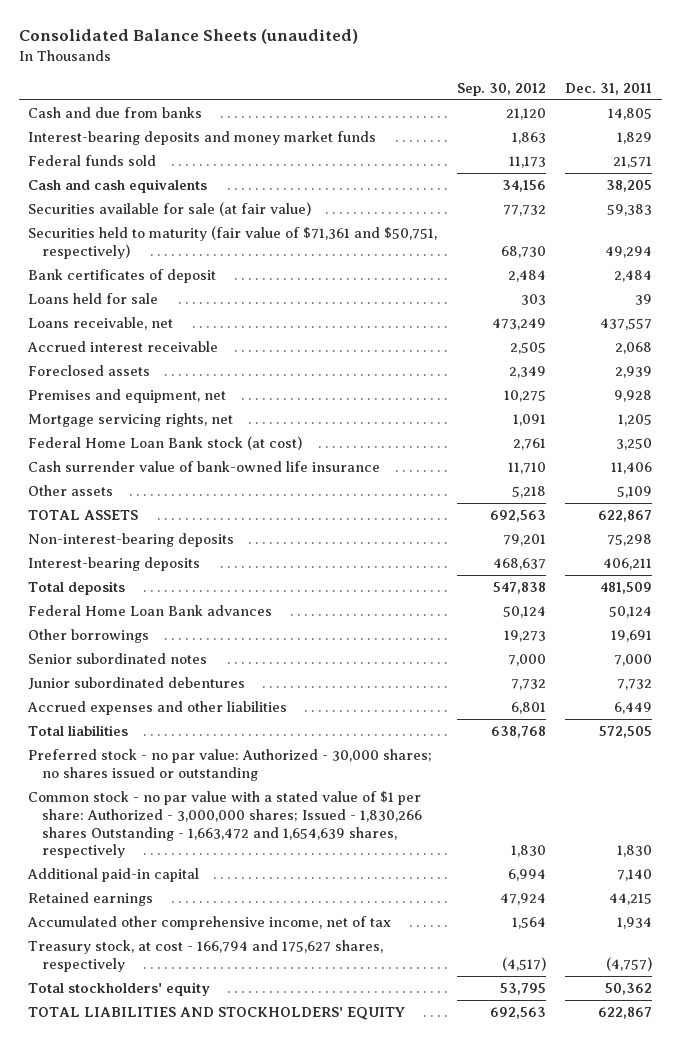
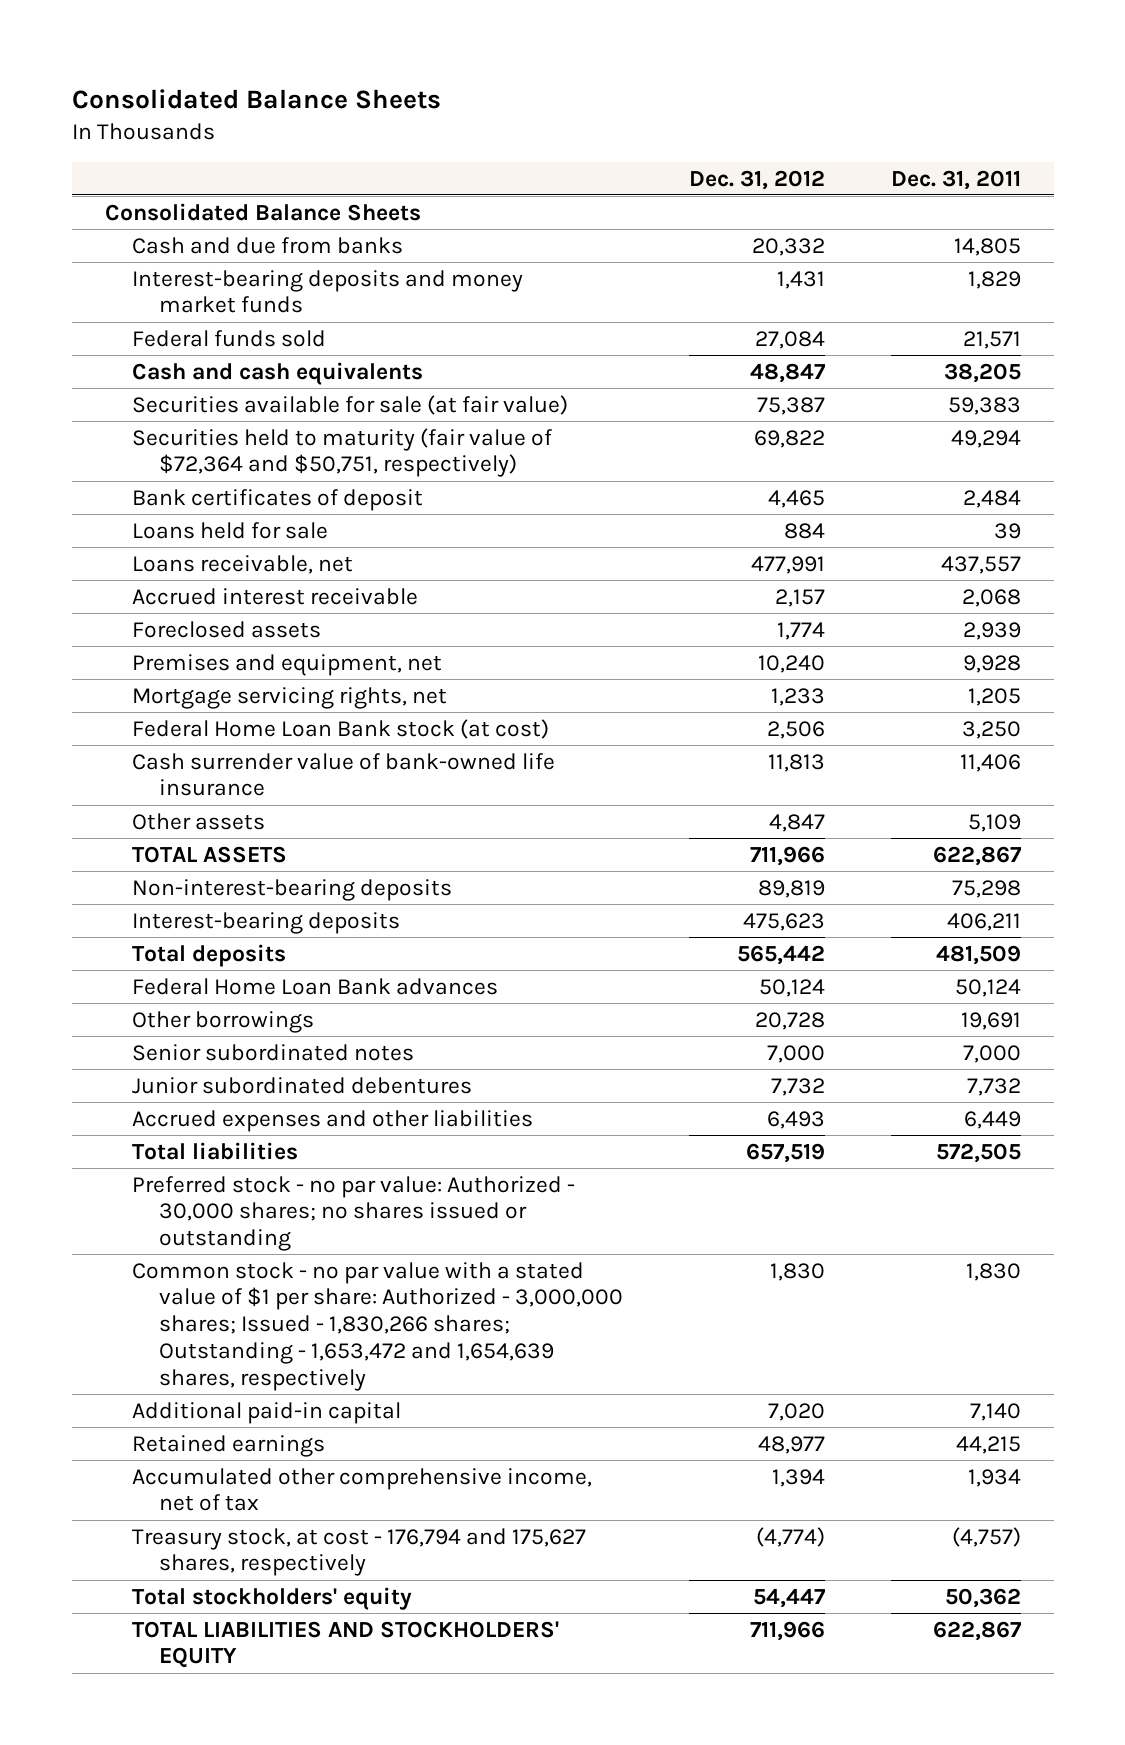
- Consolidated Balance Sheets (unaudited)
+ Consolidated Balance Sheets
- | Sep. 30, 2012 | Dec. 31, 2011
+ | Dec. 31, 2012 | Dec. 31, 2011
+ Consolidated Balance Sheets
- Securities held to maturity (fair value of $71,361 and $50,751, respectively) | 68,730 | 49,294
+ Securities held to maturity (fair value of $72,364 and $50,751, respectively) | 69,822 | 49,294
- Common stock - no par value with a stated value of $1 per share: Authorized - 3,000,000 shares; Issued - 1,830,266 shares Outstanding - 1,663,472 and 1,654,639 shares, respectively | 1,830 | 1,830
+ Common stock - no par value with a stated value of $1 per share: Authorized - 3,000,000 shares; Issued - 1,830,266 shares; Outstanding - 1,653,472 and 1,654,639 shares, respectively | 1,830 | 1,830
- Treasury stock, at cost - 166,794 and 175,627 shares, respectively | (4,517) | (4,757)
+ Treasury stock, at cost - 176,794 and 175,627 shares, respectively | (4,774) | (4,757)

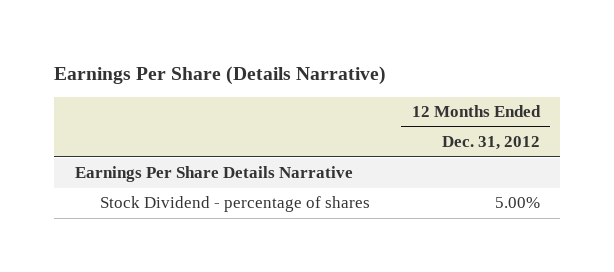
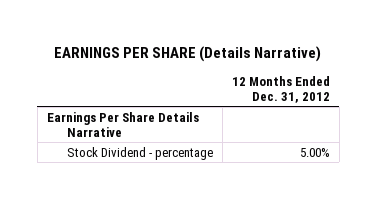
- Earnings Per Share (Details Narrative)
+ EARNINGS PER SHARE (Details Narrative)
- Stock Dividend - percentage of shares | 5.00%
+ Stock Dividend - percentage | 5.00%

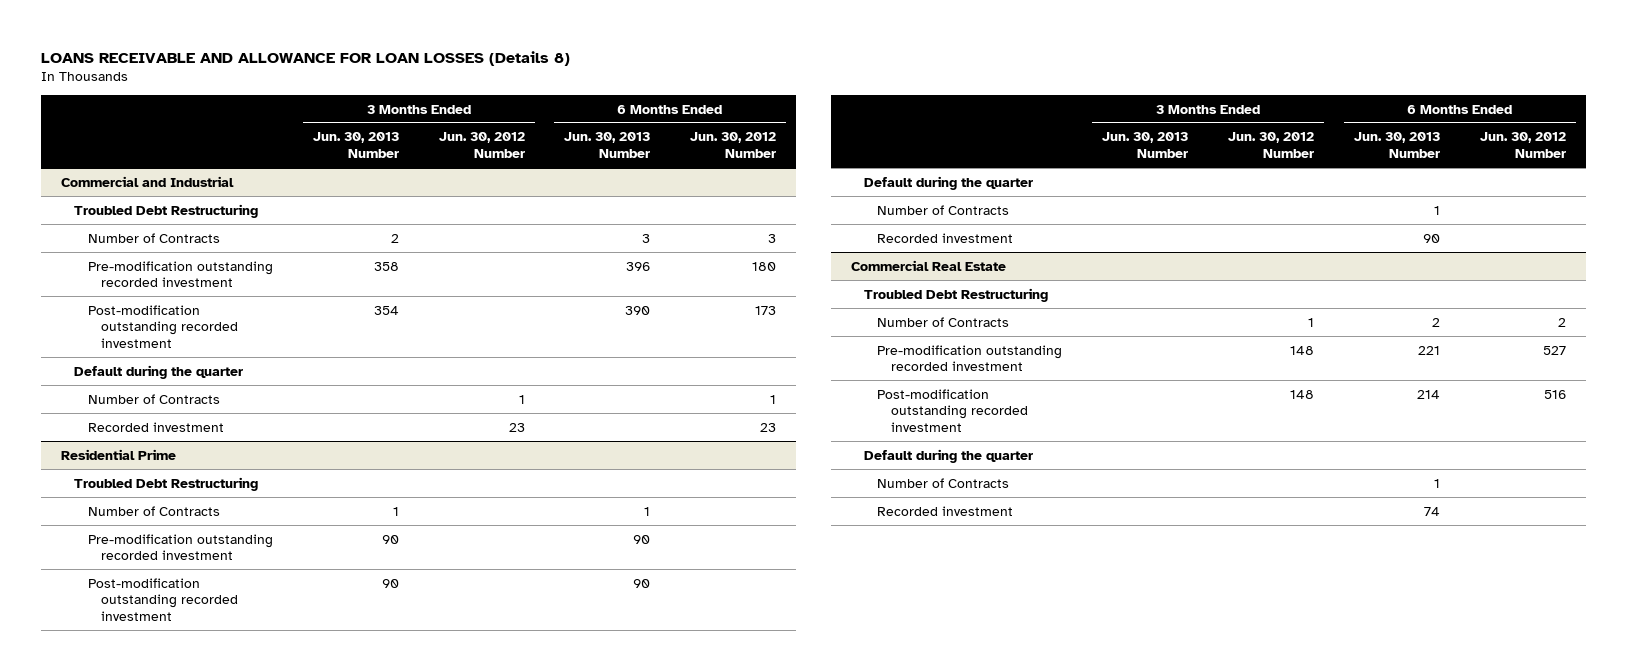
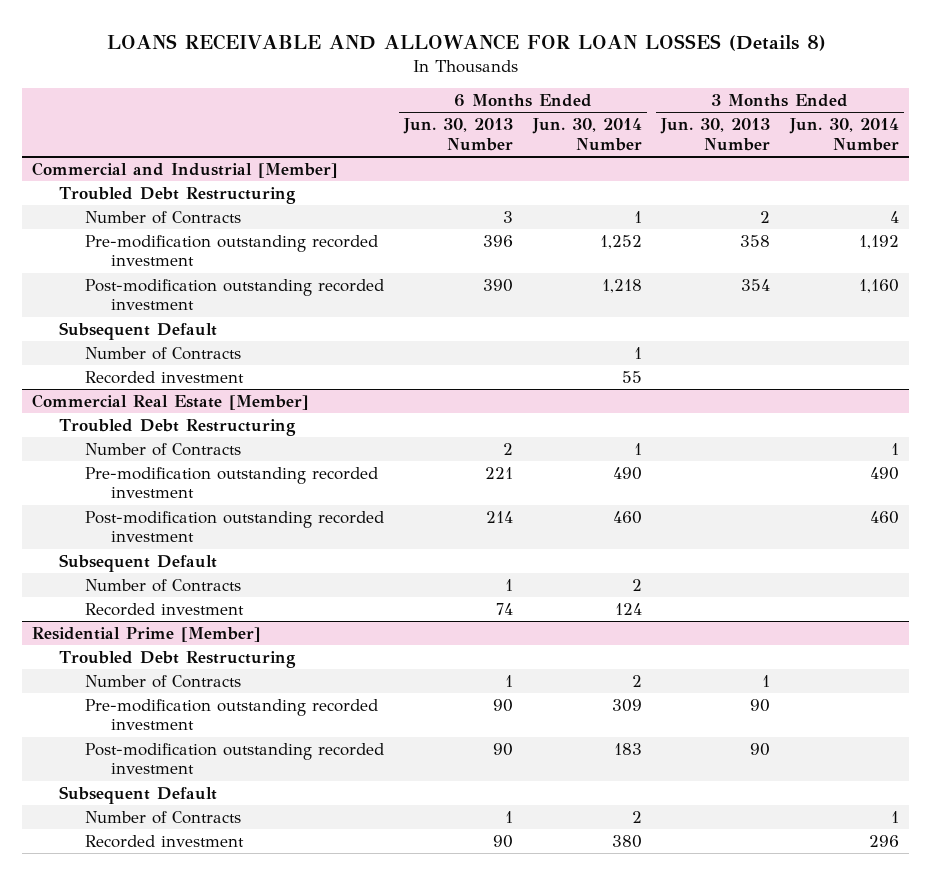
- | 3 Months Ended Jun. 30, 2013 Number | 3 Months Ended Jun. 30, 2012 Number | 6 Months Ended Jun. 30, 2013 Number | 6 Months Ended Jun. 30, 2012 Number
+ | 6 Months Ended Jun. 30, 2013 Number | 6 Months Ended Jun. 30, 2014 Number | 3 Months Ended Jun. 30, 2013 Number | 3 Months Ended Jun. 30, 2014 Number
- Commercial and Industrial
+ Commercial and Industrial [Member]
- Default during the quarter
+ Subsequent Default
- Residential Prime
- Troubled Debt Restructuring
- Number of Contracts | 1 | | 1 |
- Pre-modification outstanding recorded investment | 90 | | 90 |
- Post-modification outstanding recorded investment | 90 | | 90 |
- Default during the quarter
- Number of Contracts | | | 1 |
- Recorded investment | | | 90 |
- Commercial Real Estate
+ Commercial Real Estate [Member]
- Default during the quarter
+ Subsequent Default
+ Residential Prime [Member]
+ Troubled Debt Restructuring
+ Number of Contracts | 1 | 2 | 1 |
+ Pre-modification outstanding recorded investment | 90 | 309 | 90 |
+ Post-modification outstanding recorded investment | 90 | 183 | 90 |
+ Subsequent Default
+ Number of Contracts | 1 | 2 | | 1
+ Recorded investment | 90 | 380 | | 296

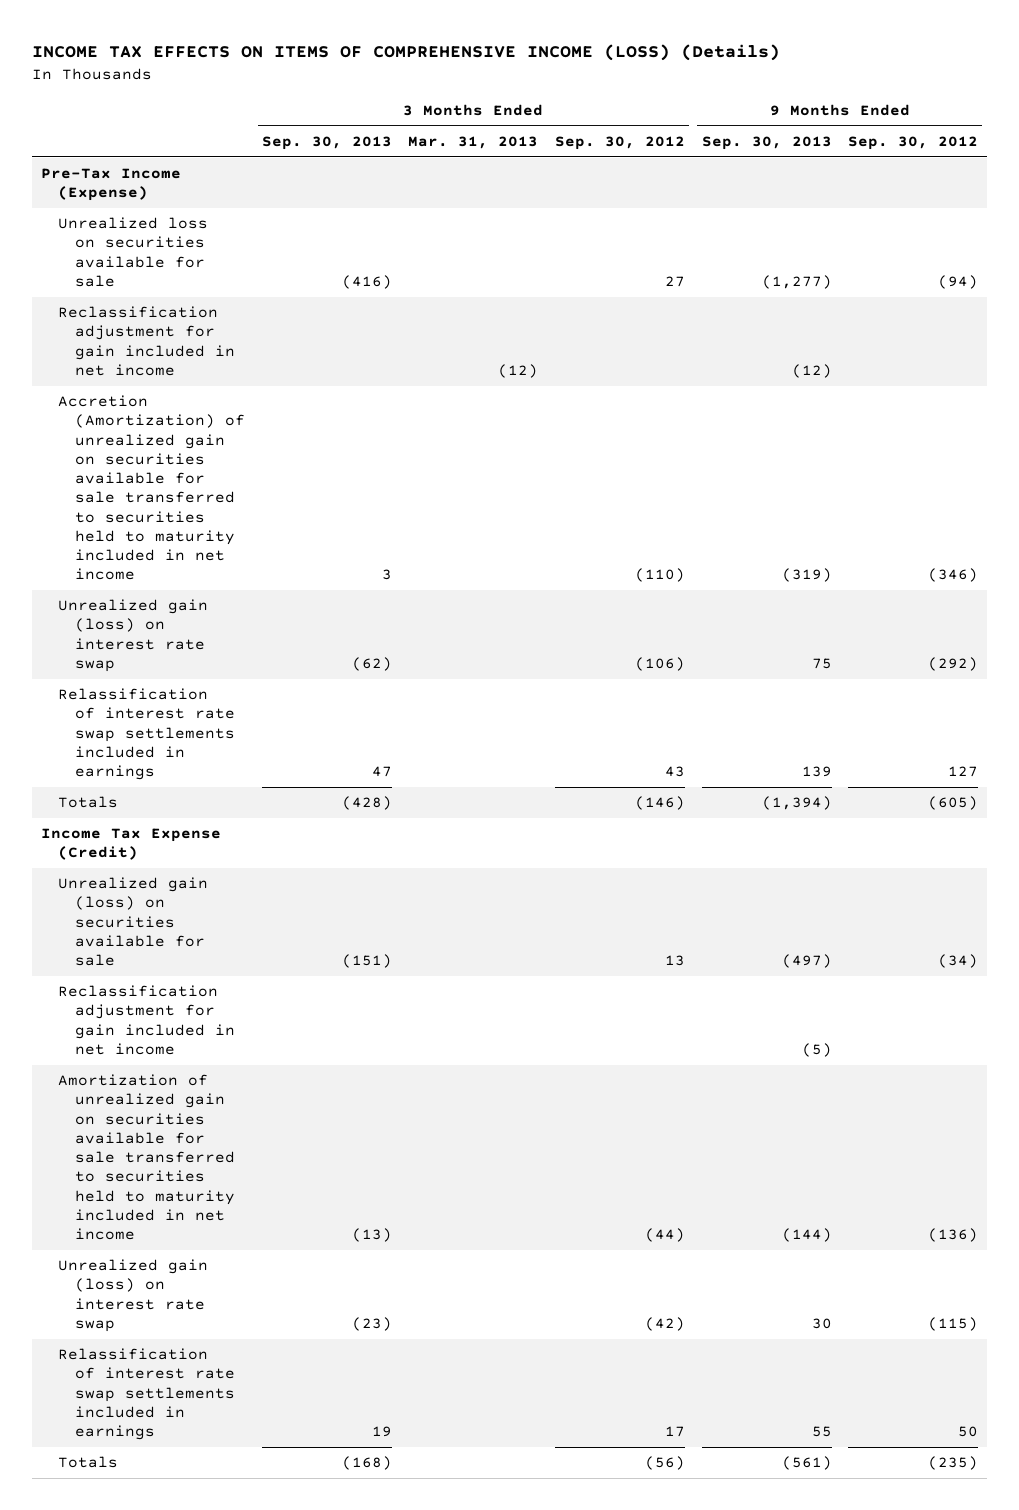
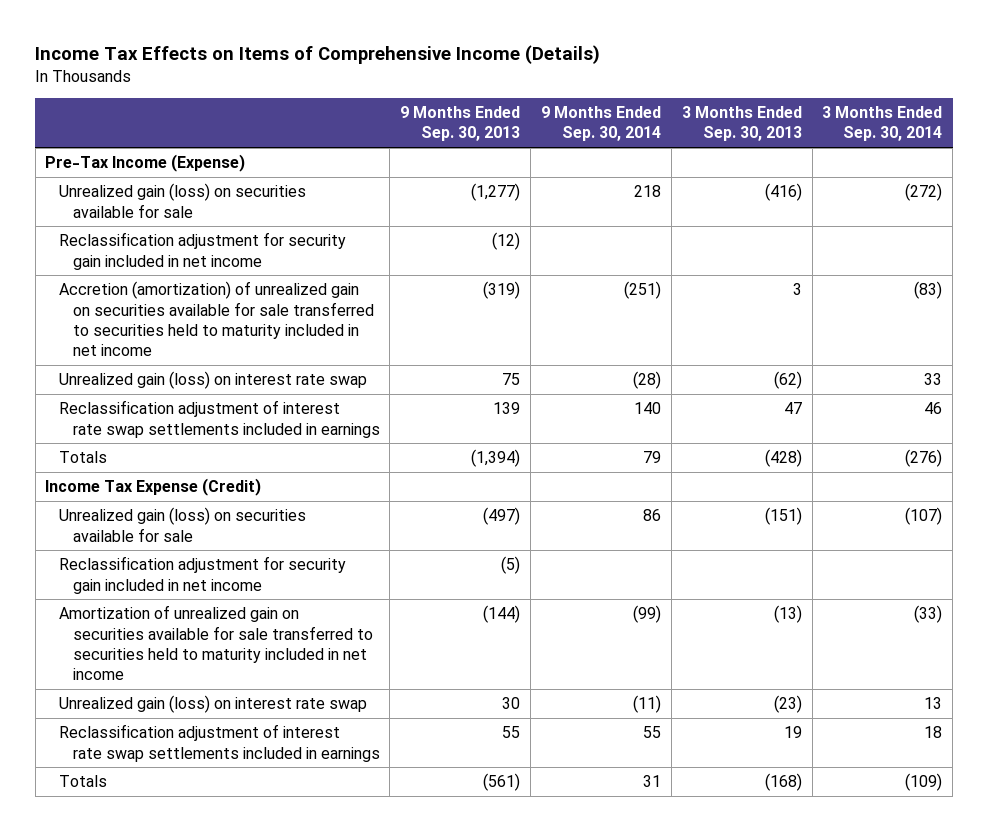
- INCOME TAX EFFECTS ON ITEMS OF COMPREHENSIVE INCOME (LOSS) (Details)
+ Income Tax Effects on Items of Comprehensive Income (Details)
- | 3 Months Ended Sep. 30, 2013 | 3 Months Ended Mar. 31, 2013 | 3 Months Ended Sep. 30, 2012 | 9 Months Ended Sep. 30, 2013 | 9 Months Ended Sep. 30, 2012
+ | 9 Months Ended Sep. 30, 2013 | 9 Months Ended Sep. 30, 2014 | 3 Months Ended Sep. 30, 2013 | 3 Months Ended Sep. 30, 2014
- Unrealized loss on securities available for sale | (416) | | 27 | (1,277) | (94)
- Reclassification adjustment for gain included in net income | | (12) | | (12) |
- Accretion (Amortization) of unrealized gain on securities available for sale transferred to securities held to maturity included in net income | 3 | | (110) | (319) | (346)
+ Unrealized gain (loss) on securities available for sale | (1,277) | 218 | (416) | (272)
+ Reclassification adjustment for security gain included in net income | (12) | | |
+ Accretion (amortization) of unrealized gain on securities available for sale transferred to securities held to maturity included in net income | (319) | (251) | 3 | (83)
- Relassification of interest rate swap settlements included in earnings | 47 | | 43 | 139 | 127
+ Reclassification adjustment of interest rate swap settlements included in earnings | 139 | 140 | 47 | 46
- Reclassification adjustment for gain included in net income | | | | (5) |
+ Reclassification adjustment for security gain included in net income | (5) | | |
- Relassification of interest rate swap settlements included in earnings | 19 | | 17 | 55 | 50
+ Reclassification adjustment of interest rate swap settlements included in earnings | 55 | 55 | 19 | 18

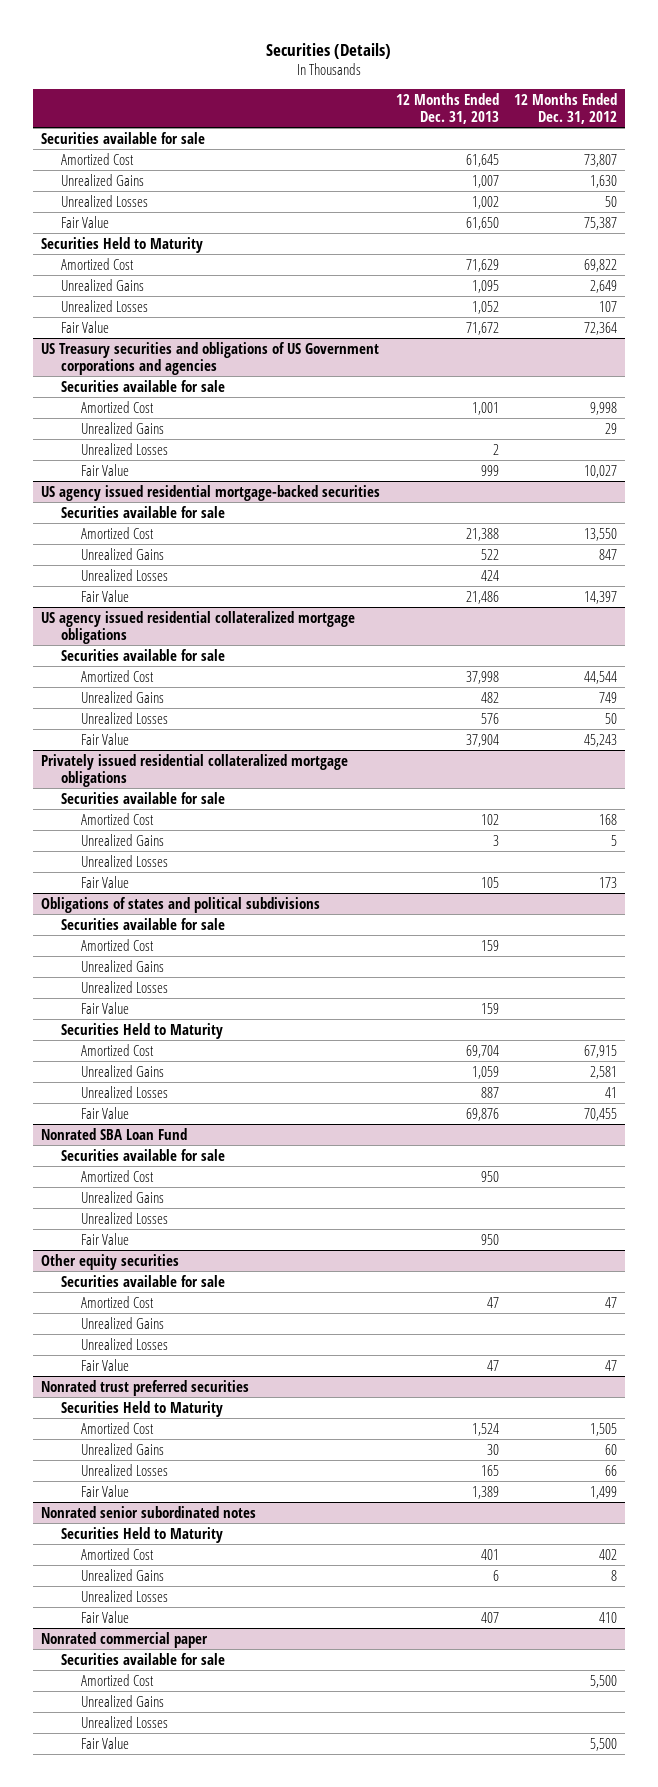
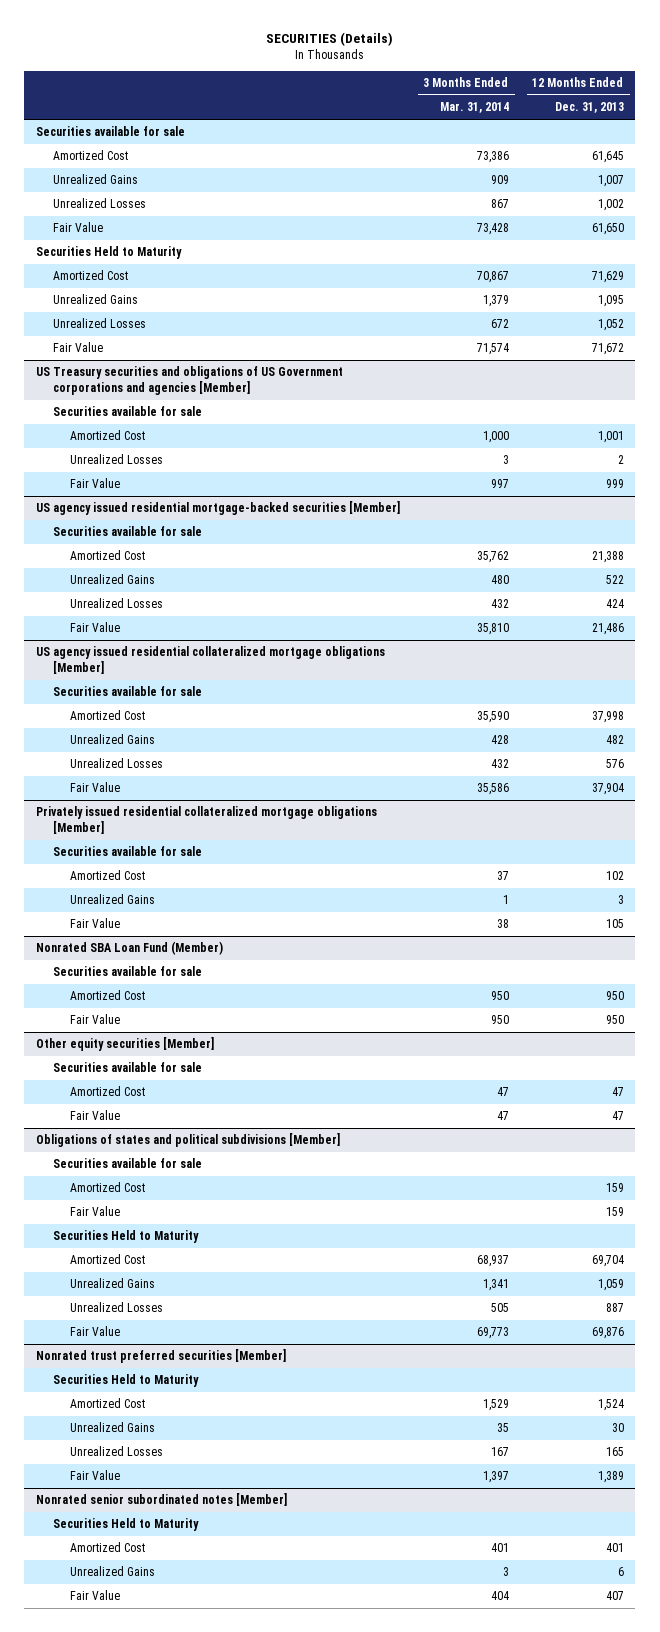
- Securities (Details)
+ SECURITIES (Details)
- | 12 Months Ended Dec. 31, 2013 | 12 Months Ended Dec. 31, 2012
+ | 3 Months Ended Mar. 31, 2014 | 12 Months Ended Dec. 31, 2013
- US Treasury securities and obligations of US Government corporations and agencies
+ US Treasury securities and obligations of US Government corporations and agencies [Member]
- Unrealized Gains | | 29
- US agency issued residential mortgage-backed securities
+ US agency issued residential mortgage-backed securities [Member]
- US agency issued residential collateralized mortgage obligations
+ US agency issued residential collateralized mortgage obligations [Member]
- Privately issued residential collateralized mortgage obligations
+ Privately issued residential collateralized mortgage obligations [Member]
- Unrealized Losses
- Obligations of states and political subdivisions
+ Nonrated SBA Loan Fund (Member)
+ Amortized Cost | 950 | 950
+ Fair Value | 950 | 950
+ Other equity securities [Member]
+ Securities available for sale
+ Amortized Cost | 47 | 47
+ Fair Value | 47 | 47
+ Obligations of states and political subdivisions [Member]
+ Securities available for sale
- Unrealized Gains
- Unrealized Losses
- Nonrated SBA Loan Fund
- Securities available for sale
- Amortized Cost | 950 |
- Unrealized Gains
- Unrealized Losses
- Fair Value | 950 |
- Other equity securities
- Securities available for sale
- Amortized Cost | 47 | 47
- Unrealized Gains
- Unrealized Losses
- Fair Value | 47 | 47
- Nonrated trust preferred securities
+ Nonrated trust preferred securities [Member]
- Nonrated senior subordinated notes
+ Nonrated senior subordinated notes [Member]
- Unrealized Losses
- Nonrated commercial paper
- Securities available for sale
- Amortized Cost | | 5,500
- Unrealized Gains
- Unrealized Losses
- Fair Value | | 5,500

